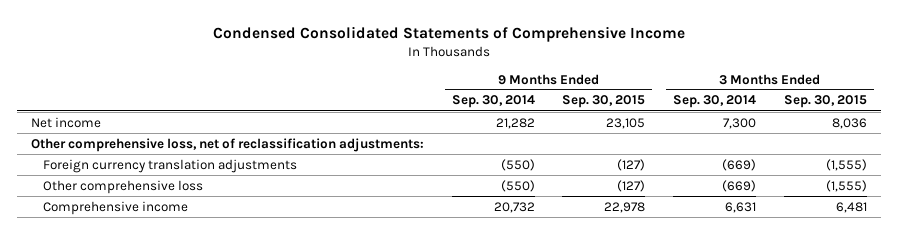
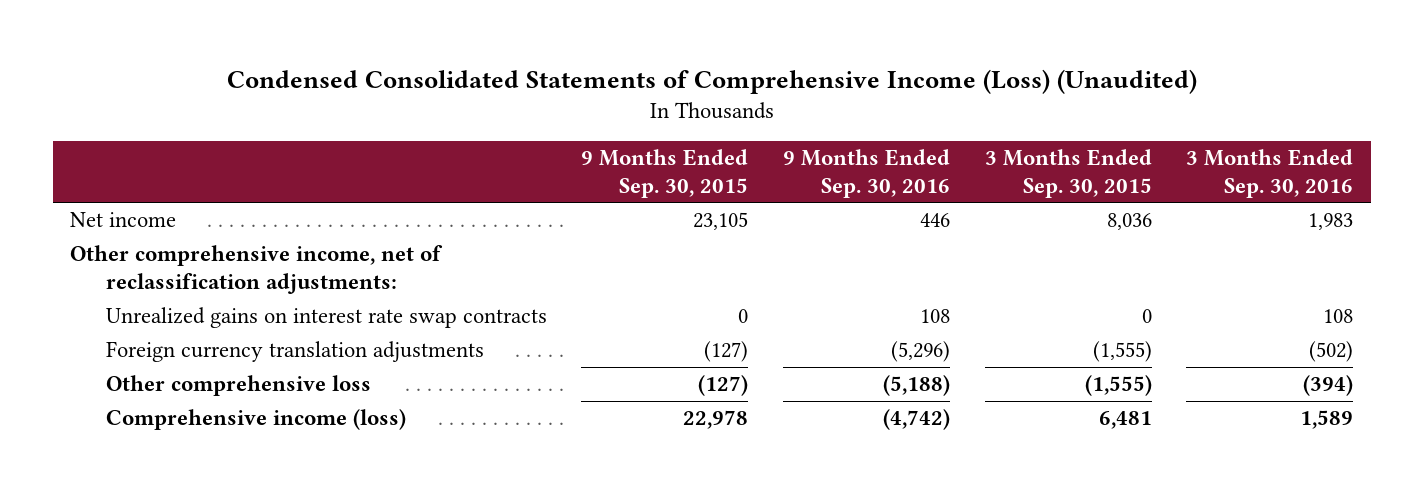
- Condensed Consolidated Statements of Comprehensive Income
+ Condensed Consolidated Statements of Comprehensive Income (Loss) (Unaudited)
- | 9 Months Ended Sep. 30, 2014 | 9 Months Ended Sep. 30, 2015 | 3 Months Ended Sep. 30, 2014 | 3 Months Ended Sep. 30, 2015
+ | 9 Months Ended Sep. 30, 2015 | 9 Months Ended Sep. 30, 2016 | 3 Months Ended Sep. 30, 2015 | 3 Months Ended Sep. 30, 2016
- Other comprehensive loss, net of reclassification adjustments:
+ Other comprehensive income, net of reclassification adjustments:
+ Unrealized gains on interest rate swap contracts | 0 | 108 | 0 | 108
- Comprehensive income | 20,732 | 22,978 | 6,631 | 6,481
+ Comprehensive income (loss) | 22,978 | (4,742) | 6,481 | 1,589

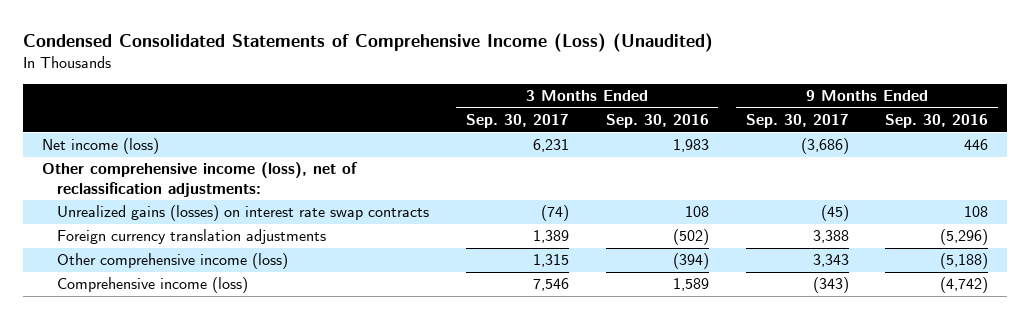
- | 9 Months Ended Sep. 30, 2015 | 9 Months Ended Sep. 30, 2016 | 3 Months Ended Sep. 30, 2015 | 3 Months Ended Sep. 30, 2016
+ | 3 Months Ended Sep. 30, 2017 | 3 Months Ended Sep. 30, 2016 | 9 Months Ended Sep. 30, 2017 | 9 Months Ended Sep. 30, 2016
- Net income | 23,105 | 446 | 8,036 | 1,983
- Other comprehensive income, net of reclassification adjustments:
- Unrealized gains on interest rate swap contracts | 0 | 108 | 0 | 108
+ Net income (loss) | 6,231 | 1,983 | (3,686) | 446
+ Other comprehensive income (loss), net of reclassification adjustments:
+ Unrealized gains (losses) on interest rate swap contracts | (74) | 108 | (45) | 108
- Other comprehensive loss | (127) | (5,188) | (1,555) | (394)
+ Other comprehensive income (loss) | 1,315 | (394) | 3,343 | (5,188)

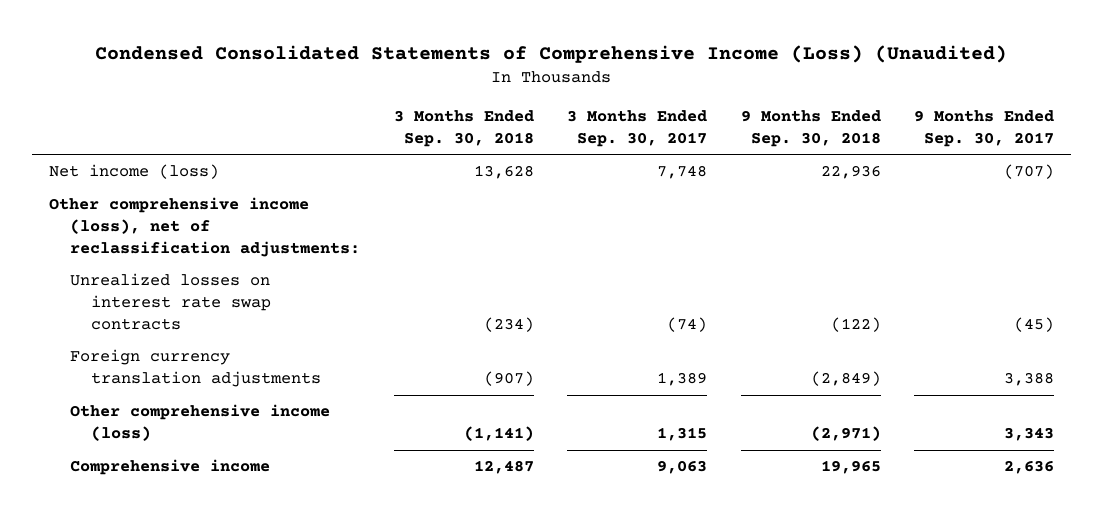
- | 3 Months Ended Sep. 30, 2017 | 3 Months Ended Sep. 30, 2016 | 9 Months Ended Sep. 30, 2017 | 9 Months Ended Sep. 30, 2016
+ | 3 Months Ended Sep. 30, 2018 | 3 Months Ended Sep. 30, 2017 | 9 Months Ended Sep. 30, 2018 | 9 Months Ended Sep. 30, 2017
- Net income (loss) | 6,231 | 1,983 | (3,686) | 446
+ Net income (loss) | 13,628 | 7,748 | 22,936 | (707)
- Unrealized gains (losses) on interest rate swap contracts | (74) | 108 | (45) | 108
+ Unrealized losses on interest rate swap contracts | (234) | (74) | (122) | (45)
- Comprehensive income (loss) | 7,546 | 1,589 | (343) | (4,742)
+ Comprehensive income | 12,487 | 9,063 | 19,965 | 2,636

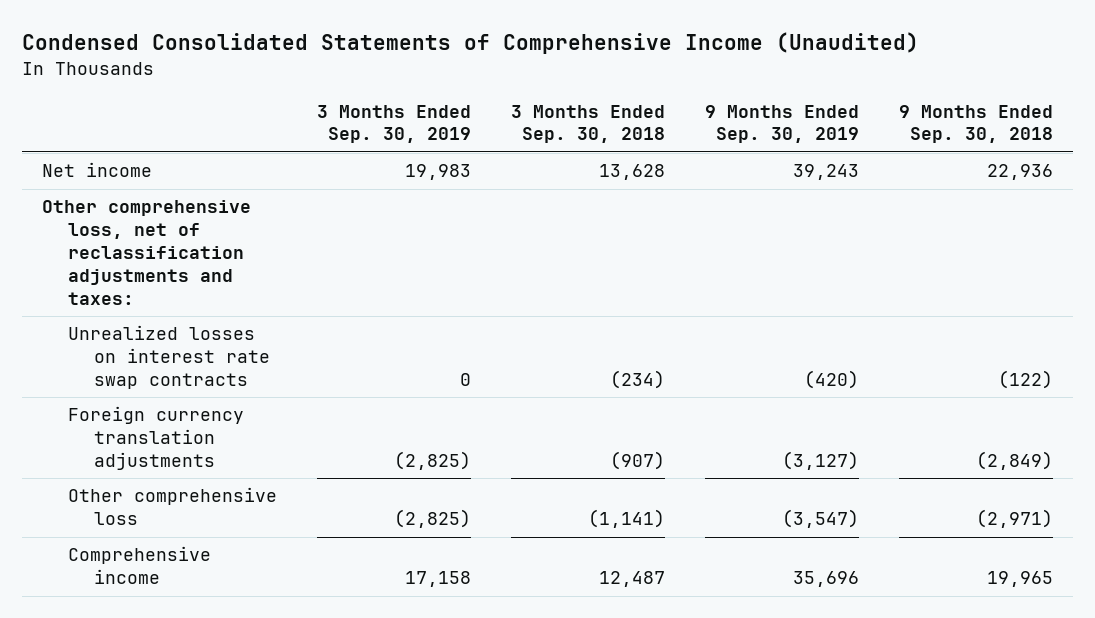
- Condensed Consolidated Statements of Comprehensive Income (Loss) (Unaudited)
+ Condensed Consolidated Statements of Comprehensive Income (Unaudited)
- | 3 Months Ended Sep. 30, 2018 | 3 Months Ended Sep. 30, 2017 | 9 Months Ended Sep. 30, 2018 | 9 Months Ended Sep. 30, 2017
+ | 3 Months Ended Sep. 30, 2019 | 3 Months Ended Sep. 30, 2018 | 9 Months Ended Sep. 30, 2019 | 9 Months Ended Sep. 30, 2018
- Net income (loss) | 13,628 | 7,748 | 22,936 | (707)
- Other comprehensive income (loss), net of reclassification adjustments:
+ Net income | 19,983 | 13,628 | 39,243 | 22,936
+ Other comprehensive loss, net of reclassification adjustments and taxes:
- Other comprehensive income (loss) | (1,141) | 1,315 | (2,971) | 3,343
+ Other comprehensive loss | (2,825) | (1,141) | (3,547) | (2,971)

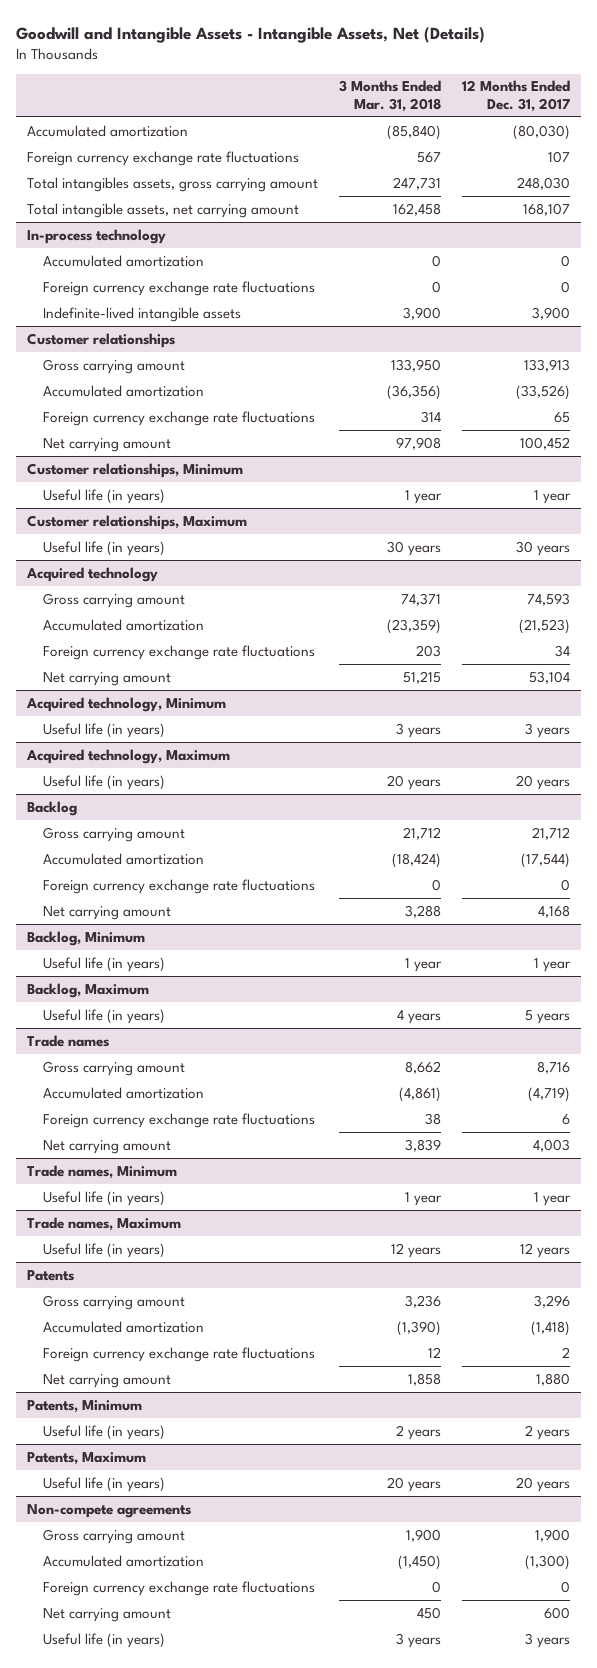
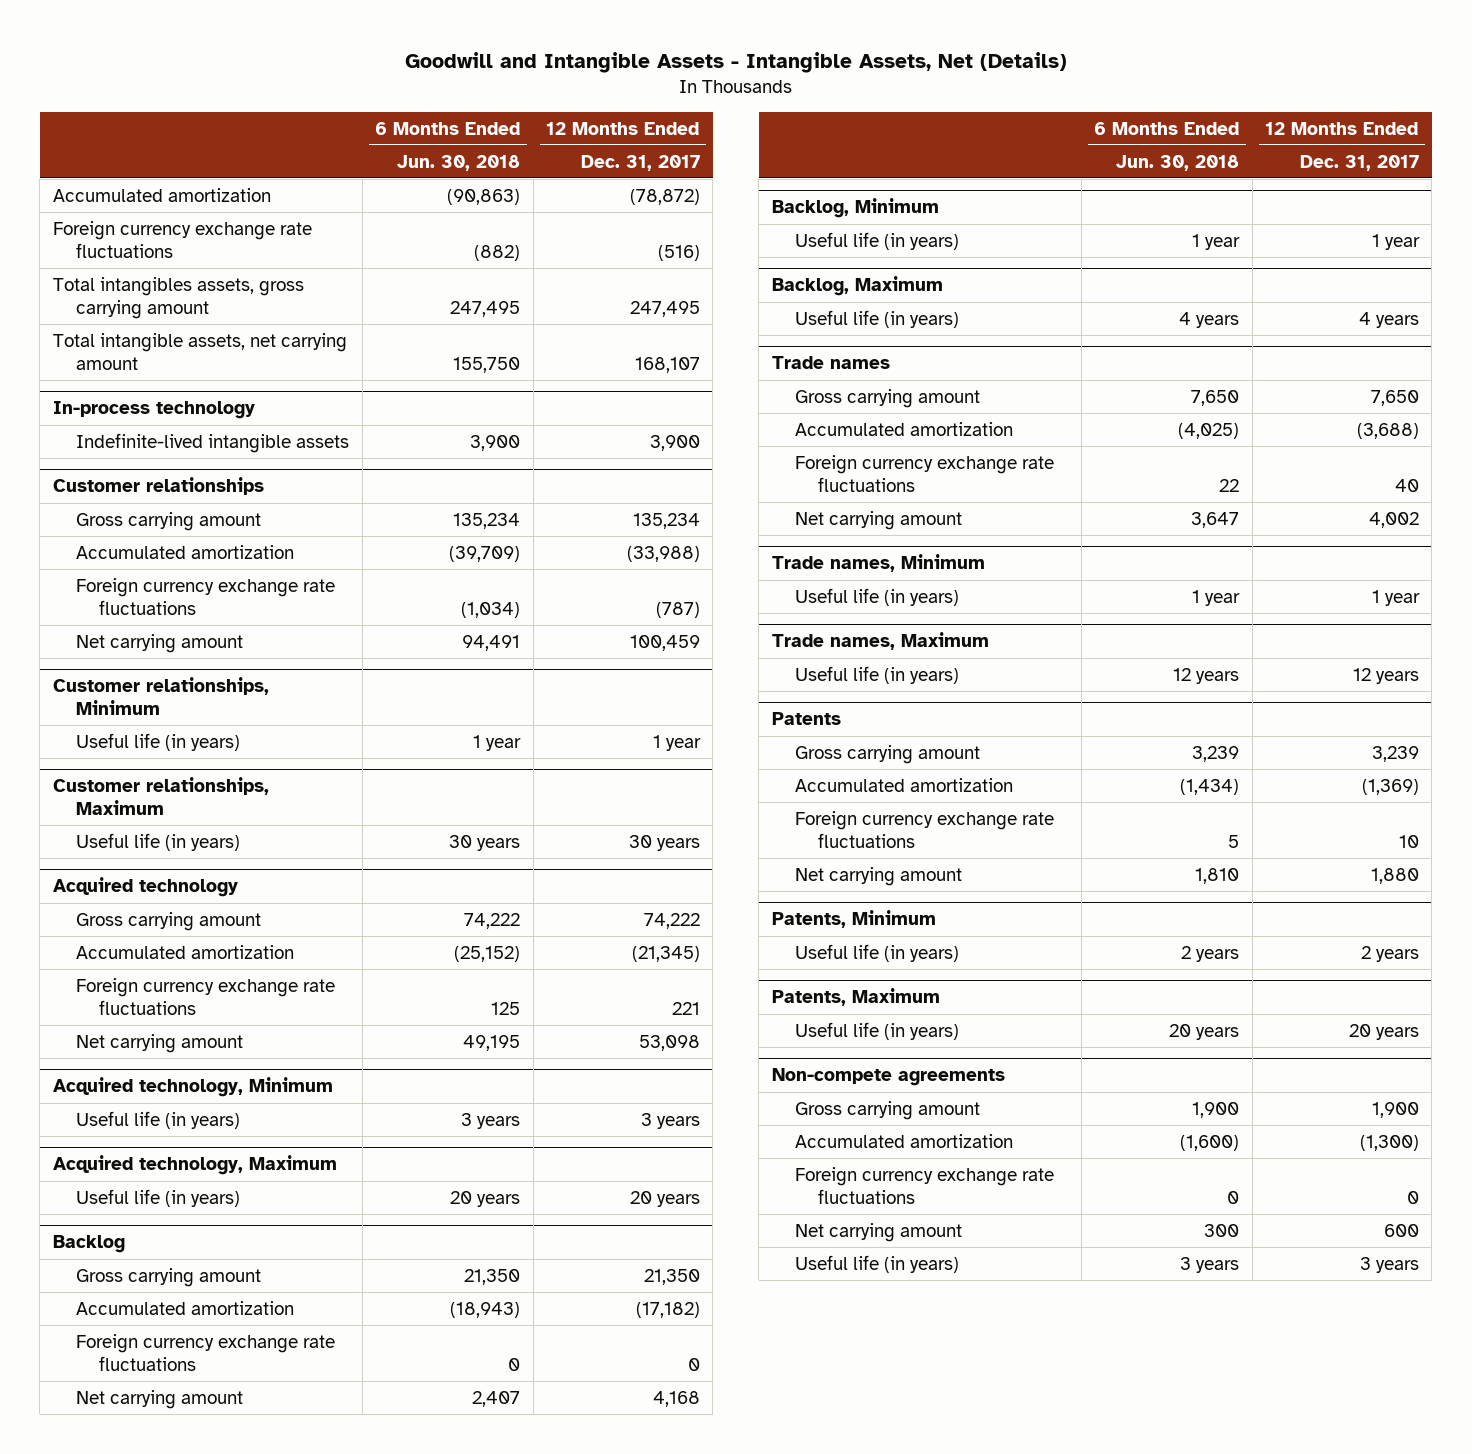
- | 3 Months Ended Mar. 31, 2018 | 12 Months Ended Dec. 31, 2017
+ | 6 Months Ended Jun. 30, 2018 | 12 Months Ended Dec. 31, 2017
- Accumulated amortization | (85,840) | (80,030)
- Foreign currency exchange rate fluctuations | 567 | 107
- Total intangibles assets, gross carrying amount | 247,731 | 248,030
+ Accumulated amortization | (90,863) | (78,872)
+ Foreign currency exchange rate fluctuations | (882) | (516)
+ Total intangibles assets, gross carrying amount | 247,495 | 247,495
@ In-process technology
- Accumulated amortization | 0 | 0
- Foreign currency exchange rate fluctuations | 0 | 0
@ Customer relationships
- Gross carrying amount | 133,950 | 133,913
- Accumulated amortization | (36,356) | (33,526)
- Foreign currency exchange rate fluctuations | 314 | 65
- Net carrying amount | 97,908 | 100,452
+ Gross carrying amount | 135,234 | 135,234
+ Accumulated amortization | (39,709) | (33,988)
+ Foreign currency exchange rate fluctuations | (1,034) | (787)
+ Net carrying amount | 94,491 | 100,459
@ Acquired technology
- Gross carrying amount | 74,371 | 74,593
- Accumulated amortization | (23,359) | (21,523)
- Foreign currency exchange rate fluctuations | 203 | 34
- Net carrying amount | 51,215 | 53,104
+ Gross carrying amount | 74,222 | 74,222
+ Accumulated amortization | (25,152) | (21,345)
+ Foreign currency exchange rate fluctuations | 125 | 221
+ Net carrying amount | 49,195 | 53,098
@ Backlog
- Gross carrying amount | 21,712 | 21,712
- Accumulated amortization | (18,424) | (17,544)
+ Gross carrying amount | 21,350 | 21,350
+ Accumulated amortization | (18,943) | (17,182)
@ Backlog, Maximum
- Useful life (in years) | 4 years | 5 years
+ Useful life (in years) | 4 years | 4 years
@ Trade names
- Gross carrying amount | 8,662 | 8,716
- Accumulated amortization | (4,861) | (4,719)
- Foreign currency exchange rate fluctuations | 38 | 6
- Net carrying amount | 3,839 | 4,003
+ Gross carrying amount | 7,650 | 7,650
+ Accumulated amortization | (4,025) | (3,688)
+ Foreign currency exchange rate fluctuations | 22 | 40
+ Net carrying amount | 3,647 | 4,002
@ Patents
- Gross carrying amount | 3,236 | 3,296
- Accumulated amortization | (1,390) | (1,418)
- Foreign currency exchange rate fluctuations | 12 | 2
+ Gross carrying amount | 3,239 | 3,239
+ Accumulated amortization | (1,434) | (1,369)
+ Foreign currency exchange rate fluctuations | 5 | 10

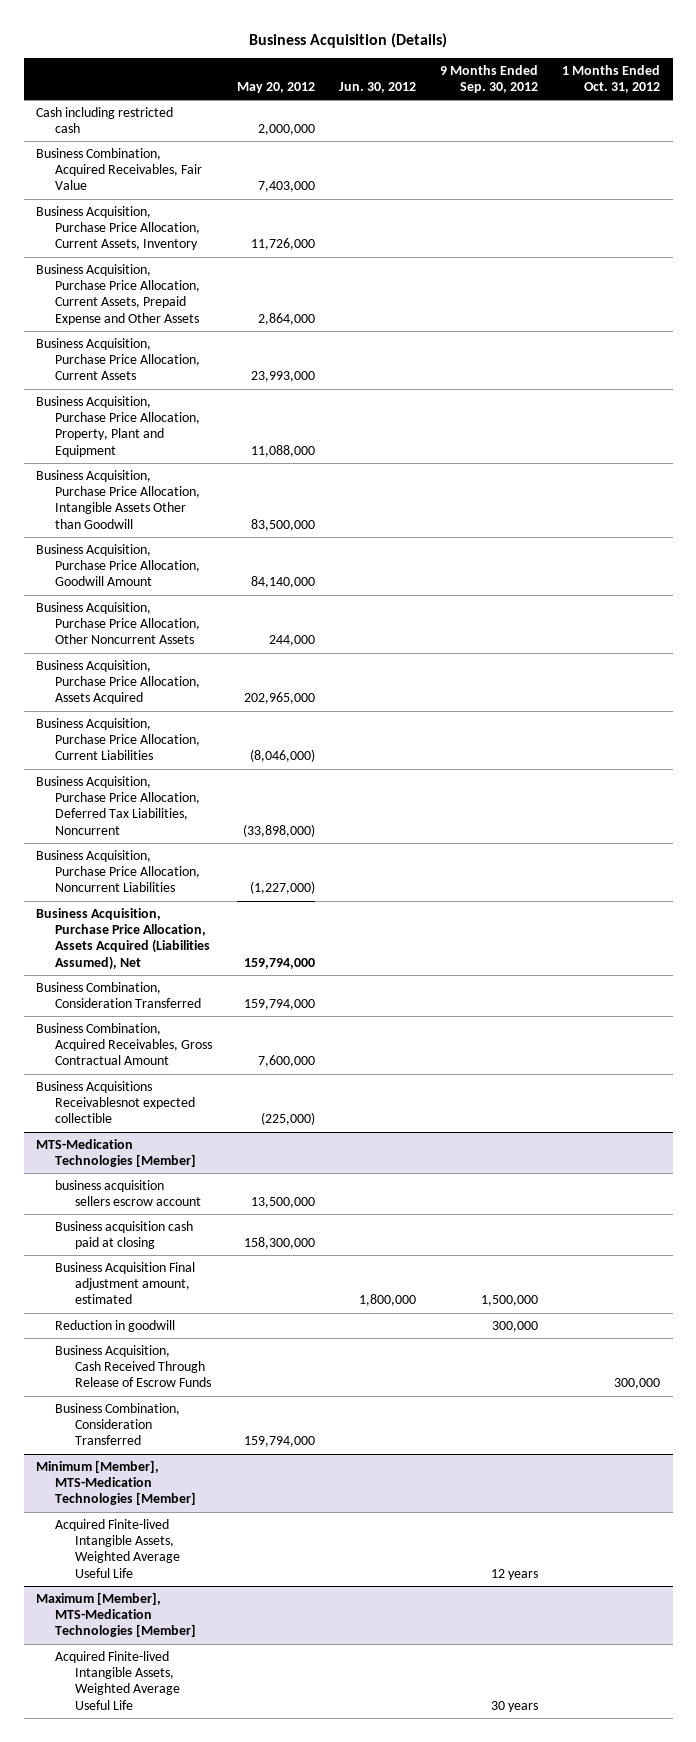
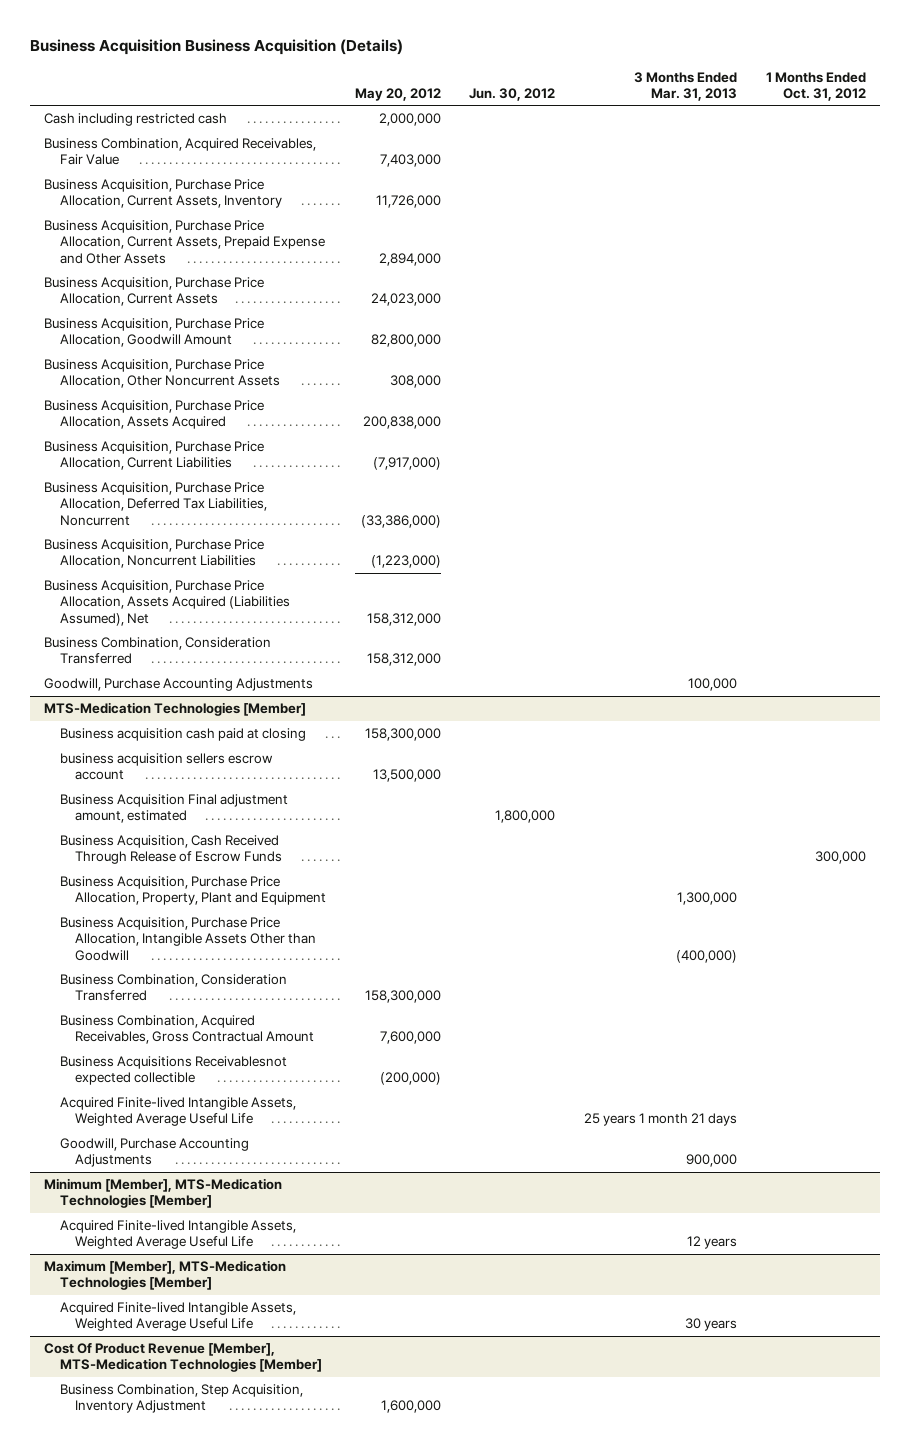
- Business Acquisition (Details)
+ Business Acquisition Business Acquisition (Details)
- | May 20, 2012 | Jun. 30, 2012 | 9 Months Ended Sep. 30, 2012 | 1 Months Ended Oct. 31, 2012
+ | May 20, 2012 | Jun. 30, 2012 | 3 Months Ended Mar. 31, 2013 | 1 Months Ended Oct. 31, 2012
- Business Acquisition, Purchase Price Allocation, Current Assets, Prepaid Expense and Other Assets | 2,864,000 | | |
- Business Acquisition, Purchase Price Allocation, Current Assets | 23,993,000 | | |
- Business Acquisition, Purchase Price Allocation, Property, Plant and Equipment | 11,088,000 | | |
- Business Acquisition, Purchase Price Allocation, Intangible Assets Other than Goodwill | 83,500,000 | | |
- Business Acquisition, Purchase Price Allocation, Goodwill Amount | 84,140,000 | | |
- Business Acquisition, Purchase Price Allocation, Other Noncurrent Assets | 244,000 | | |
- Business Acquisition, Purchase Price Allocation, Assets Acquired | 202,965,000 | | |
- Business Acquisition, Purchase Price Allocation, Current Liabilities | (8,046,000) | | |
- Business Acquisition, Purchase Price Allocation, Deferred Tax Liabilities, Noncurrent | (33,898,000) | | |
- Business Acquisition, Purchase Price Allocation, Noncurrent Liabilities | (1,227,000) | | |
- Business Acquisition, Purchase Price Allocation, Assets Acquired (Liabilities Assumed), Net | 159,794,000 | | |
- Business Combination, Consideration Transferred | 159,794,000 | | |
- Business Combination, Acquired Receivables, Gross Contractual Amount | 7,600,000 | | |
- Business Acquisitions Receivablesnot expected collectible | (225,000) | | |
+ Business Acquisition, Purchase Price Allocation, Current Assets, Prepaid Expense and Other Assets | 2,894,000 | | |
+ Business Acquisition, Purchase Price Allocation, Current Assets | 24,023,000 | | |
+ Business Acquisition, Purchase Price Allocation, Goodwill Amount | 82,800,000 | | |
+ Business Acquisition, Purchase Price Allocation, Other Noncurrent Assets | 308,000 | | |
+ Business Acquisition, Purchase Price Allocation, Assets Acquired | 200,838,000 | | |
+ Business Acquisition, Purchase Price Allocation, Current Liabilities | (7,917,000) | | |
+ Business Acquisition, Purchase Price Allocation, Deferred Tax Liabilities, Noncurrent | (33,386,000) | | |
+ Business Acquisition, Purchase Price Allocation, Noncurrent Liabilities | (1,223,000) | | |
+ Business Acquisition, Purchase Price Allocation, Assets Acquired (Liabilities Assumed), Net | 158,312,000 | | |
+ Business Combination, Consideration Transferred | 158,312,000 | | |
+ Goodwill, Purchase Accounting Adjustments | | | 100,000 |
@ MTS-Medication Technologies [Member]
moved down: business acquisition sellers escrow account | 13,500,000 | | |
- Reduction in goodwill | | | 300,000 |
- Business Combination, Consideration Transferred | 159,794,000 | | |
+ Business Acquisition, Purchase Price Allocation, Property, Plant and Equipment | | | 1,300,000 |
+ Business Acquisition, Purchase Price Allocation, Intangible Assets Other than Goodwill | | | (400,000) |
+ Business Combination, Consideration Transferred | 158,300,000 | | |
+ Business Combination, Acquired Receivables, Gross Contractual Amount | 7,600,000 | | |
+ Business Acquisitions Receivablesnot expected collectible | (200,000) | | |
+ Acquired Finite-lived Intangible Assets, Weighted Average Useful Life | | | 25 years 1 month 21 days |
+ Goodwill, Purchase Accounting Adjustments | | | 900,000 |
+ Cost Of Product Revenue [Member], MTS-Medication Technologies [Member]
+ Business Combination, Step Acquisition, Inventory Adjustment | 1,600,000 | | |

